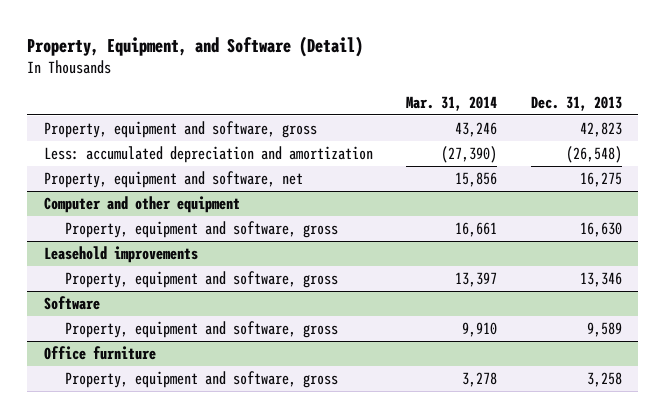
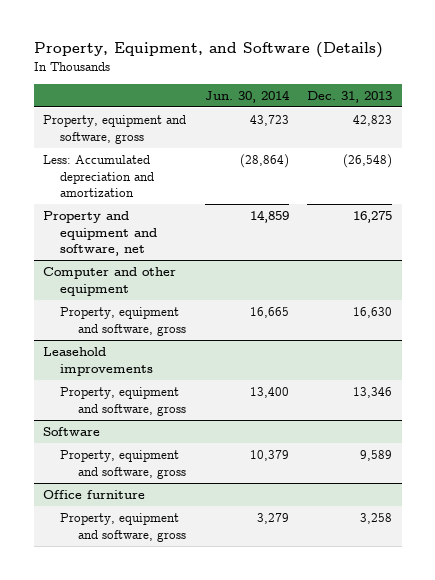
- Property, Equipment, and Software (Detail)
+ Property, Equipment, and Software (Details)
- | Mar. 31, 2014 | Dec. 31, 2013
+ | Jun. 30, 2014 | Dec. 31, 2013
- Less: accumulated depreciation and amortization | (27,390) | (26,548)
- Property, equipment and software, net | 15,856 | 16,275
+ Less: Accumulated depreciation and amortization | (28,864) | (26,548)
+ Property and equipment and software, net | 14,859 | 16,275

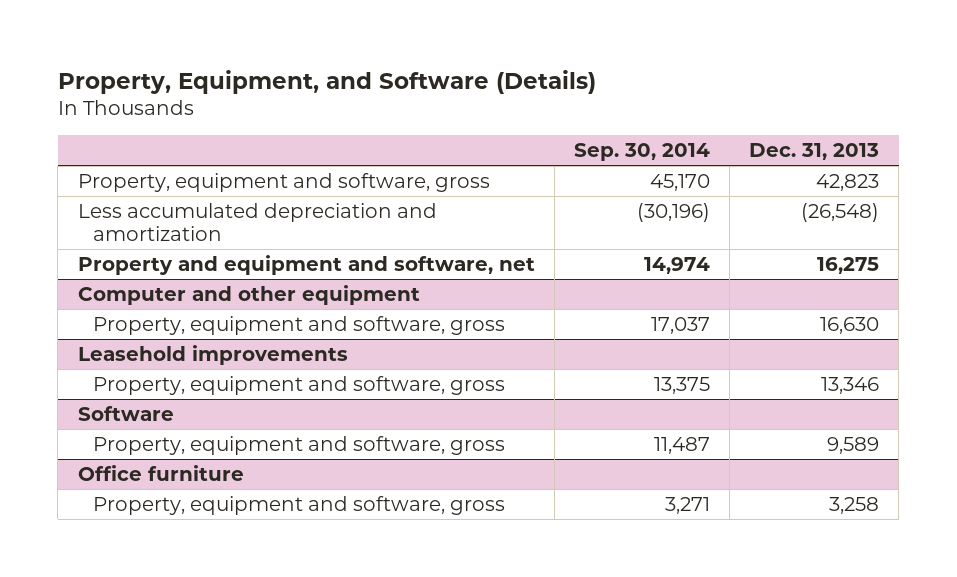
- | Jun. 30, 2014 | Dec. 31, 2013
+ | Sep. 30, 2014 | Dec. 31, 2013
- Less: Accumulated depreciation and amortization | (28,864) | (26,548)
+ Less accumulated depreciation and amortization | (30,196) | (26,548)

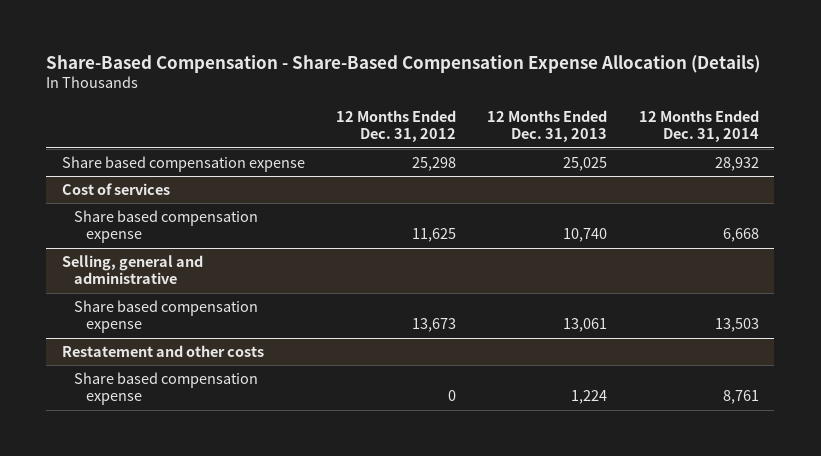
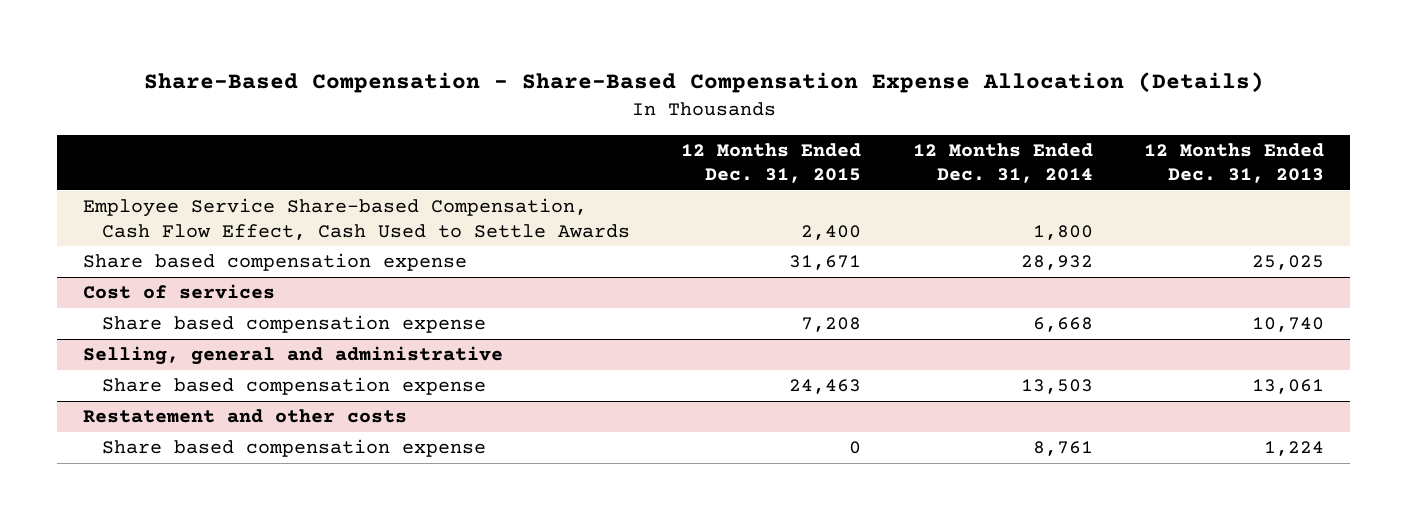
- | 12 Months Ended Dec. 31, 2012 | 12 Months Ended Dec. 31, 2013 | 12 Months Ended Dec. 31, 2014
+ | 12 Months Ended Dec. 31, 2015 | 12 Months Ended Dec. 31, 2014 | 12 Months Ended Dec. 31, 2013
+ Employee Service Share-based Compensation, Cash Flow Effect, Cash Used to Settle Awards | 2,400 | 1,800 |

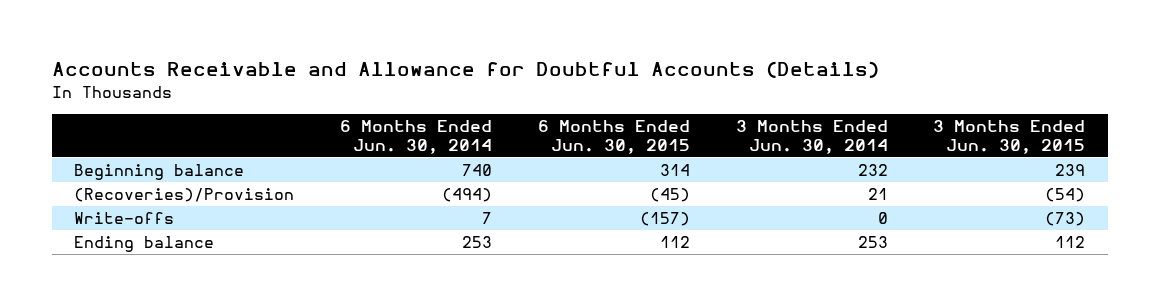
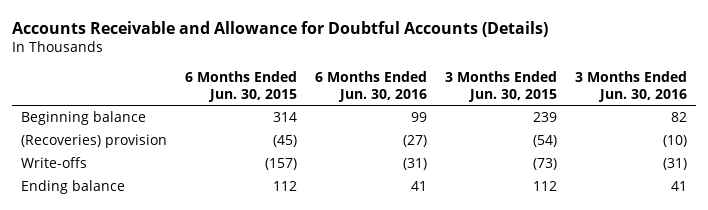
- | 6 Months Ended Jun. 30, 2014 | 6 Months Ended Jun. 30, 2015 | 3 Months Ended Jun. 30, 2014 | 3 Months Ended Jun. 30, 2015
+ | 6 Months Ended Jun. 30, 2015 | 6 Months Ended Jun. 30, 2016 | 3 Months Ended Jun. 30, 2015 | 3 Months Ended Jun. 30, 2016
- (Recoveries)/Provision | (494) | (45) | 21 | (54)
+ (Recoveries) provision | (45) | (27) | (54) | (10)

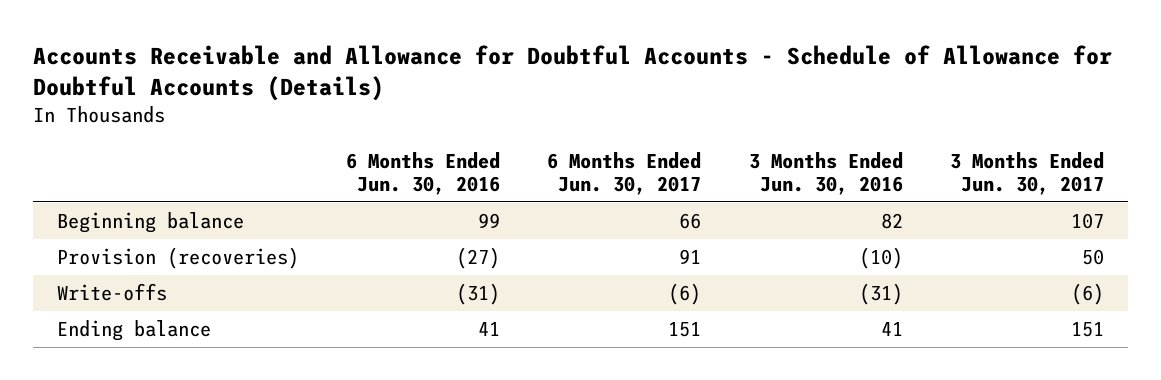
- Accounts Receivable and Allowance for Doubtful Accounts (Details)
+ Accounts Receivable and Allowance for Doubtful Accounts - Schedule of Allowance for Doubtful Accounts (Details)
- | 6 Months Ended Jun. 30, 2015 | 6 Months Ended Jun. 30, 2016 | 3 Months Ended Jun. 30, 2015 | 3 Months Ended Jun. 30, 2016
+ | 6 Months Ended Jun. 30, 2016 | 6 Months Ended Jun. 30, 2017 | 3 Months Ended Jun. 30, 2016 | 3 Months Ended Jun. 30, 2017
- (Recoveries) provision | (45) | (27) | (54) | (10)
+ Provision (recoveries) | (27) | 91 | (10) | 50

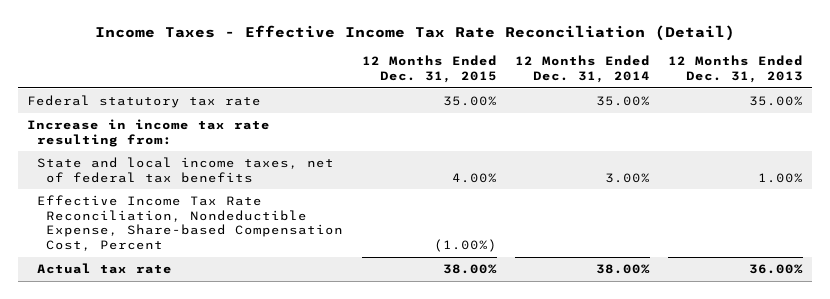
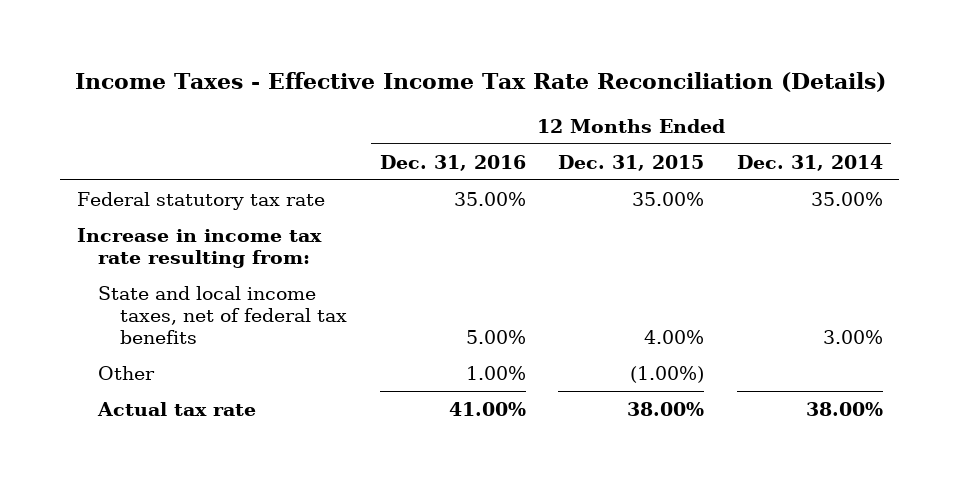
- Income Taxes - Effective Income Tax Rate Reconciliation (Detail)
+ Income Taxes - Effective Income Tax Rate Reconciliation (Details)
- | 12 Months Ended Dec. 31, 2015 | 12 Months Ended Dec. 31, 2014 | 12 Months Ended Dec. 31, 2013
+ | 12 Months Ended Dec. 31, 2016 | 12 Months Ended Dec. 31, 2015 | 12 Months Ended Dec. 31, 2014
- Effective Income Tax Rate Reconciliation, Nondeductible Expense, Share-based Compensation Cost, Percent | (1.00%) | |
+ Other | 1.00% | (1.00%) |

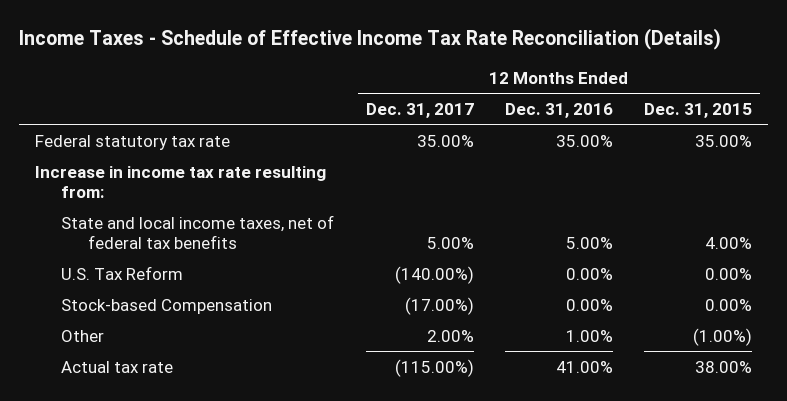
- Income Taxes - Effective Income Tax Rate Reconciliation (Details)
+ Income Taxes - Schedule of Effective Income Tax Rate Reconciliation (Details)
- | 12 Months Ended Dec. 31, 2016 | 12 Months Ended Dec. 31, 2015 | 12 Months Ended Dec. 31, 2014
+ | 12 Months Ended Dec. 31, 2017 | 12 Months Ended Dec. 31, 2016 | 12 Months Ended Dec. 31, 2015
+ U.S. Tax Reform | (140.00%) | 0.00% | 0.00%
+ Stock-based Compensation | (17.00%) | 0.00% | 0.00%

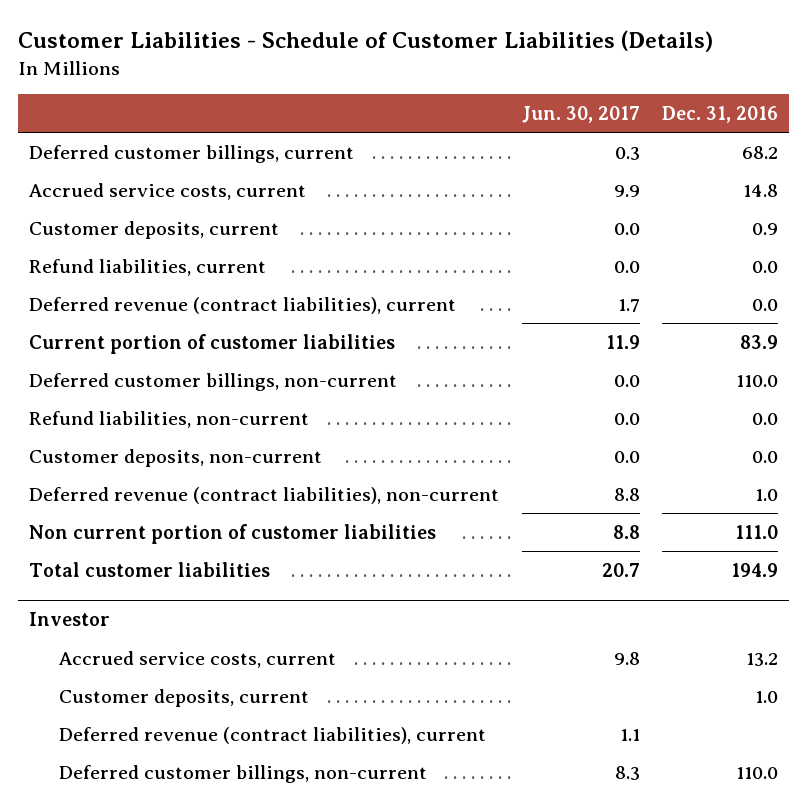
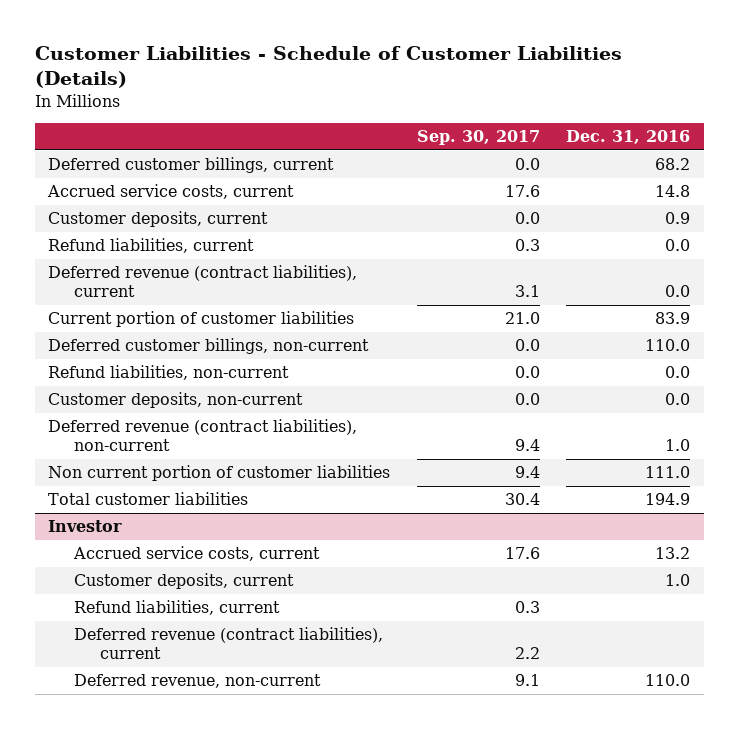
- | Jun. 30, 2017 | Dec. 31, 2016
+ | Sep. 30, 2017 | Dec. 31, 2016
@ Investor
+ Refund liabilities, current | 0.3 |
- Deferred customer billings, non-current | 8.3 | 110.0
+ Deferred revenue, non-current | 9.1 | 110.0

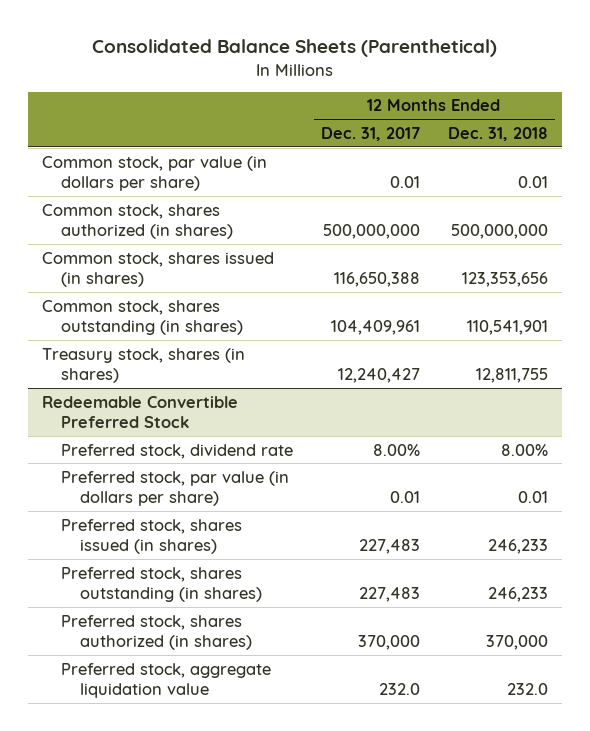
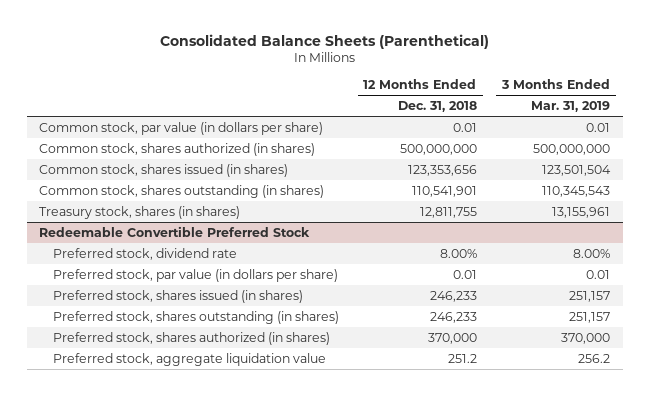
- | 12 Months Ended Dec. 31, 2017 | 12 Months Ended Dec. 31, 2018
+ | 12 Months Ended Dec. 31, 2018 | 3 Months Ended Mar. 31, 2019
@ Redeemable Convertible Preferred Stock
- Preferred stock, aggregate liquidation value | 232.0 | 232.0
+ Preferred stock, aggregate liquidation value | 251.2 | 256.2

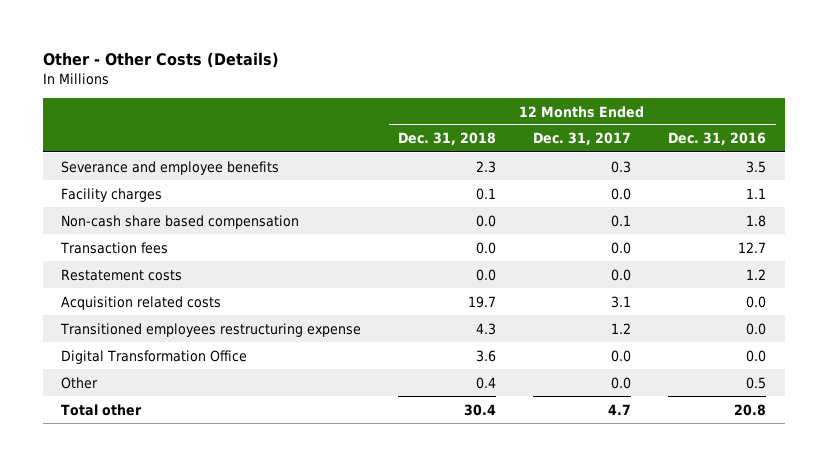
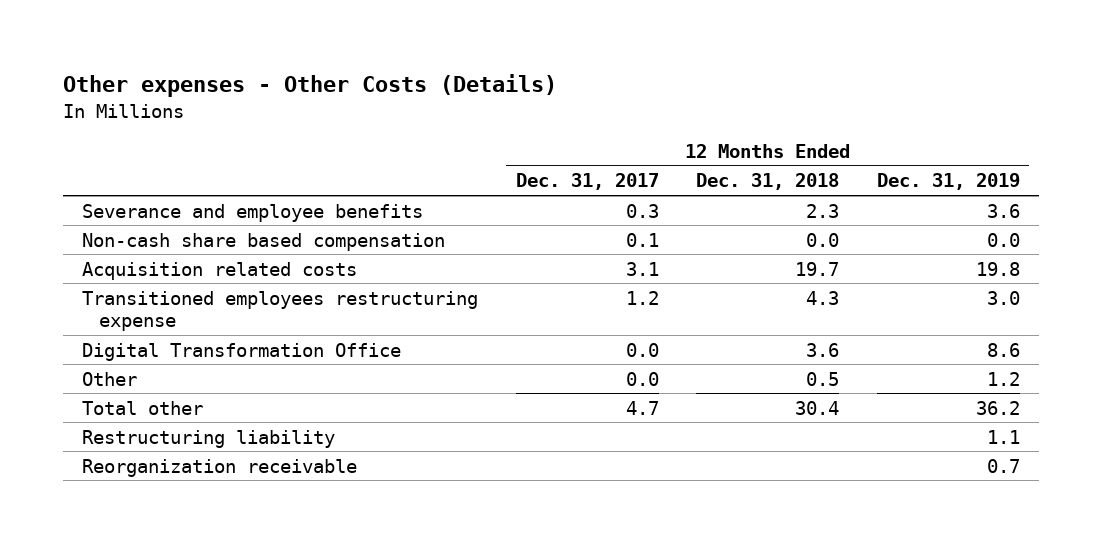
- Other - Other Costs (Details)
+ Other expenses - Other Costs (Details)
- | 12 Months Ended Dec. 31, 2018 | 12 Months Ended Dec. 31, 2017 | 12 Months Ended Dec. 31, 2016
+ | 12 Months Ended Dec. 31, 2017 | 12 Months Ended Dec. 31, 2018 | 12 Months Ended Dec. 31, 2019
- Facility charges | 0.1 | 0.0 | 1.1
- Transaction fees | 0.0 | 0.0 | 12.7
- Restatement costs | 0.0 | 0.0 | 1.2
- Other | 0.4 | 0.0 | 0.5
+ Other | 0.0 | 0.5 | 1.2
+ Restructuring liability | | | 1.1
+ Reorganization receivable | | | 0.7

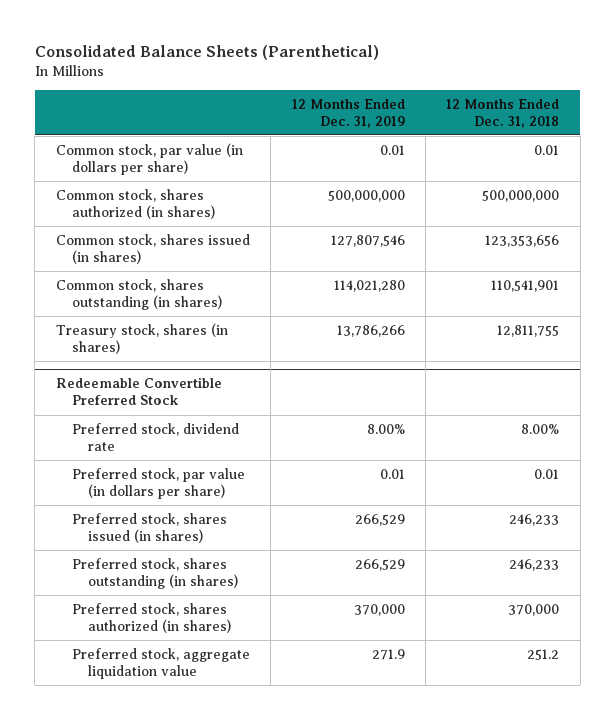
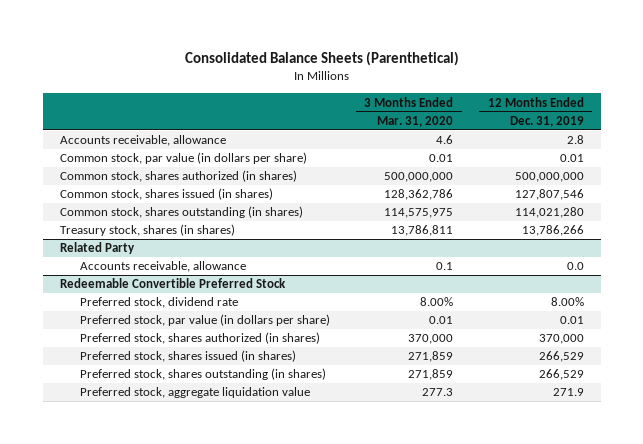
- | 12 Months Ended Dec. 31, 2019 | 12 Months Ended Dec. 31, 2018
+ | 3 Months Ended Mar. 31, 2020 | 12 Months Ended Dec. 31, 2019
+ Accounts receivable, allowance | 4.6 | 2.8
+ Related Party
+ Accounts receivable, allowance | 0.1 | 0.0
@ Redeemable Convertible Preferred Stock
moved up: Preferred stock, shares authorized (in shares) | 370,000 | 370,000

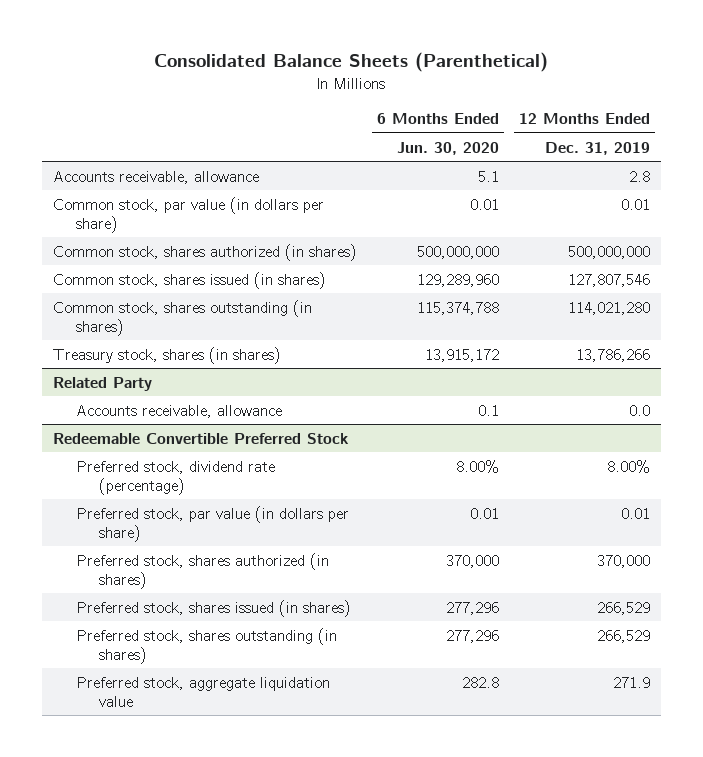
- | 3 Months Ended Mar. 31, 2020 | 12 Months Ended Dec. 31, 2019
+ | 6 Months Ended Jun. 30, 2020 | 12 Months Ended Dec. 31, 2019
@ Redeemable Convertible Preferred Stock
- Preferred stock, dividend rate | 8.00% | 8.00%
+ Preferred stock, dividend rate (percentage) | 8.00% | 8.00%

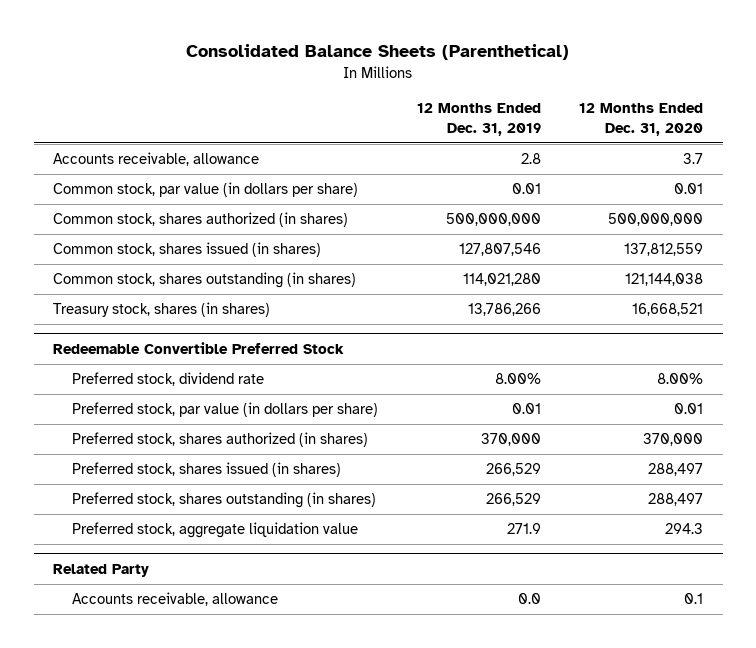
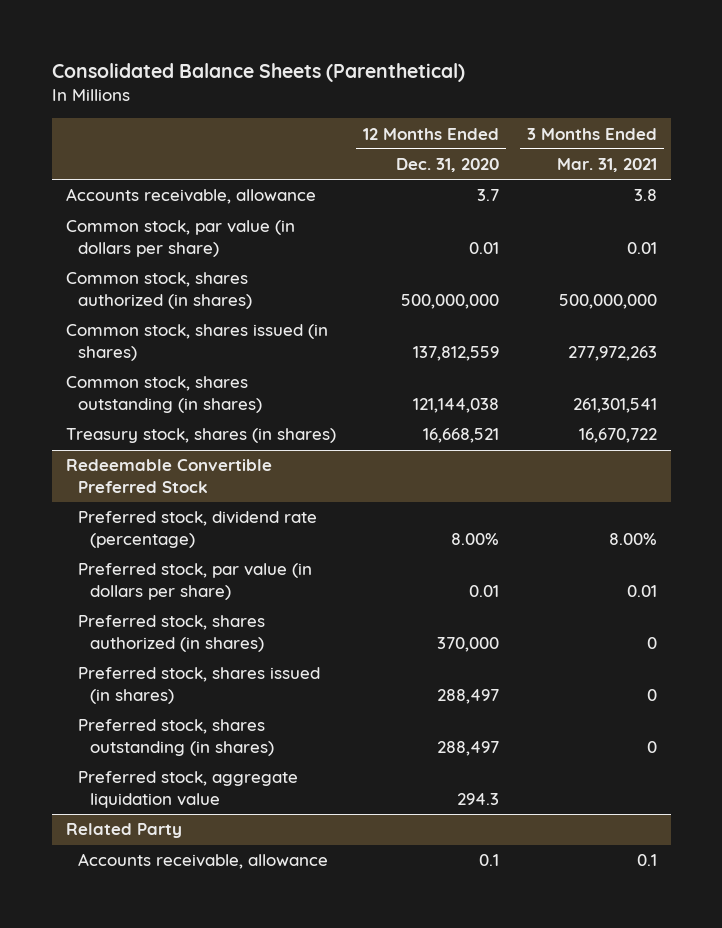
- | 12 Months Ended Dec. 31, 2019 | 12 Months Ended Dec. 31, 2020
+ | 12 Months Ended Dec. 31, 2020 | 3 Months Ended Mar. 31, 2021
@ Redeemable Convertible Preferred Stock
- Preferred stock, dividend rate | 8.00% | 8.00%
+ Preferred stock, dividend rate (percentage) | 8.00% | 8.00%

